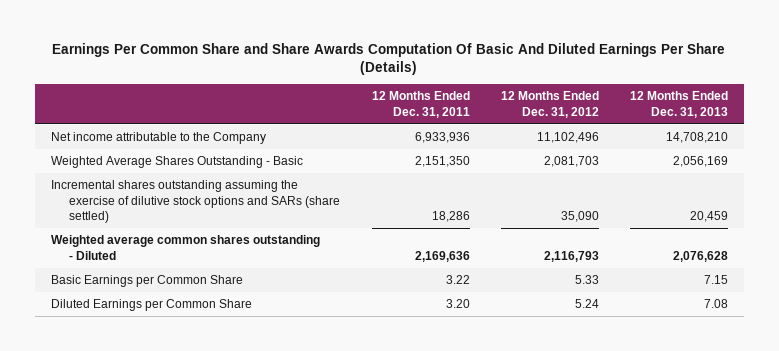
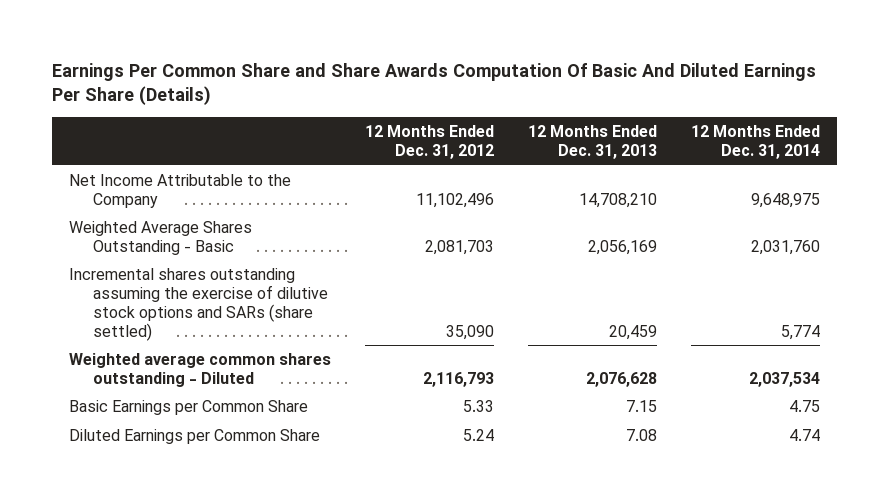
- | 12 Months Ended Dec. 31, 2011 | 12 Months Ended Dec. 31, 2012 | 12 Months Ended Dec. 31, 2013
+ | 12 Months Ended Dec. 31, 2012 | 12 Months Ended Dec. 31, 2013 | 12 Months Ended Dec. 31, 2014
- Net income attributable to the Company | 6,933,936 | 11,102,496 | 14,708,210
+ Net Income Attributable to the Company | 11,102,496 | 14,708,210 | 9,648,975

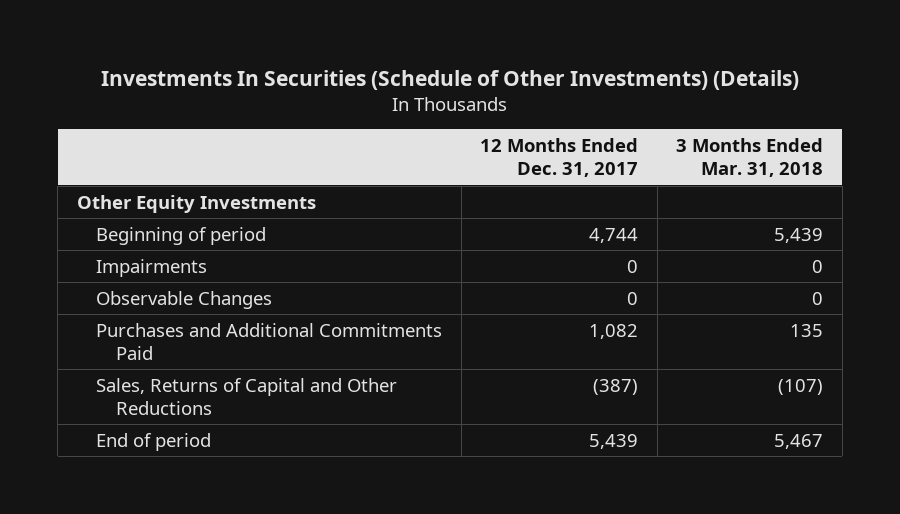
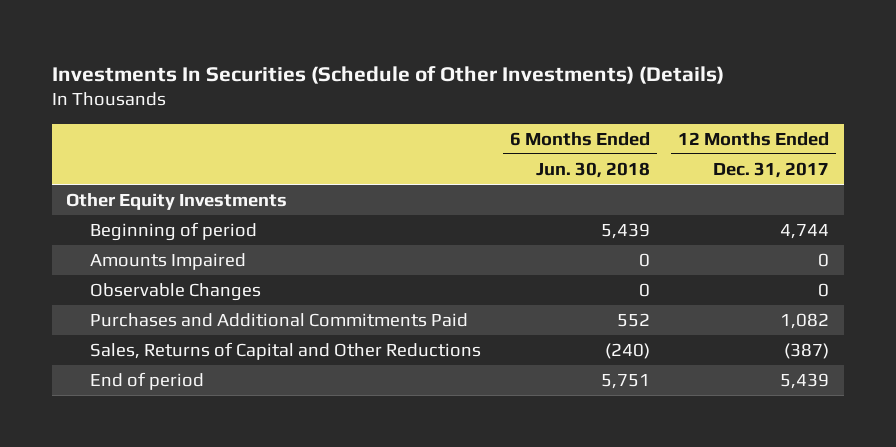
- | 12 Months Ended Dec. 31, 2017 | 3 Months Ended Mar. 31, 2018
+ | 6 Months Ended Jun. 30, 2018 | 12 Months Ended Dec. 31, 2017
- Impairments | 0 | 0
+ Amounts Impaired | 0 | 0

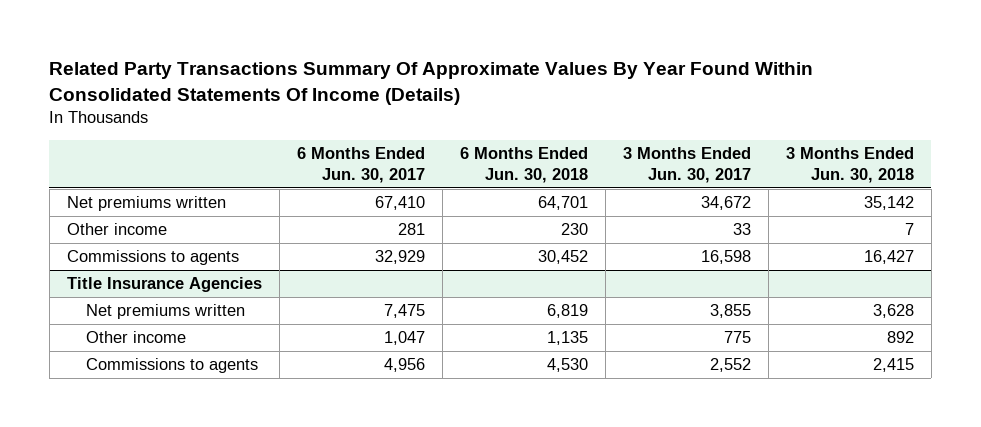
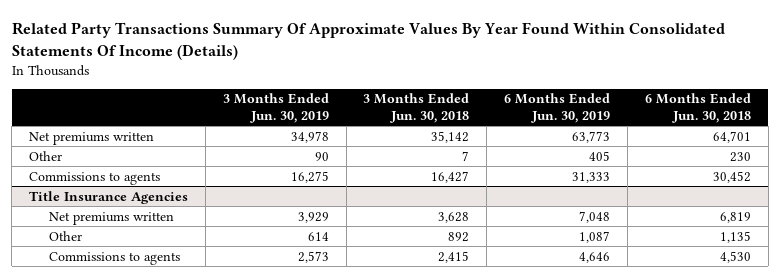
- | 6 Months Ended Jun. 30, 2017 | 6 Months Ended Jun. 30, 2018 | 3 Months Ended Jun. 30, 2017 | 3 Months Ended Jun. 30, 2018
+ | 3 Months Ended Jun. 30, 2019 | 3 Months Ended Jun. 30, 2018 | 6 Months Ended Jun. 30, 2019 | 6 Months Ended Jun. 30, 2018
- Other income | 281 | 230 | 33 | 7
+ Other | 90 | 7 | 405 | 230
@ Title Insurance Agencies
- Other income | 1,047 | 1,135 | 775 | 892
+ Other | 614 | 892 | 1,087 | 1,135

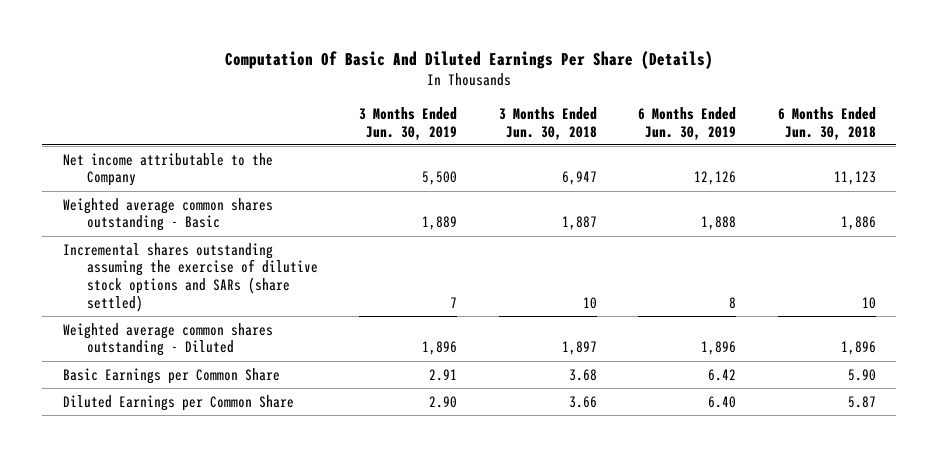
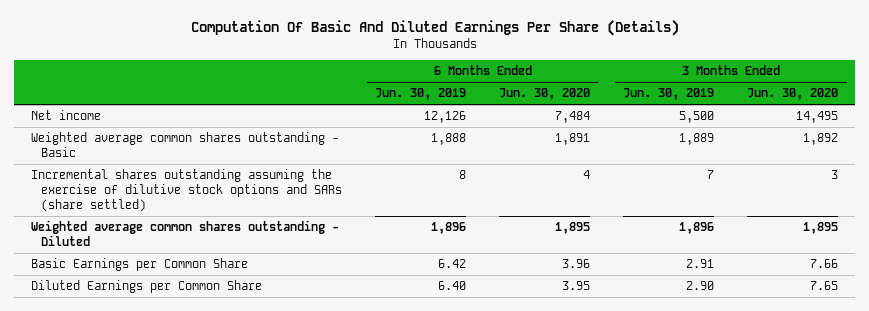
- | 3 Months Ended Jun. 30, 2019 | 3 Months Ended Jun. 30, 2018 | 6 Months Ended Jun. 30, 2019 | 6 Months Ended Jun. 30, 2018
+ | 6 Months Ended Jun. 30, 2019 | 6 Months Ended Jun. 30, 2020 | 3 Months Ended Jun. 30, 2019 | 3 Months Ended Jun. 30, 2020
- Net income attributable to the Company | 5,500 | 6,947 | 12,126 | 11,123
+ Net income | 12,126 | 7,484 | 5,500 | 14,495

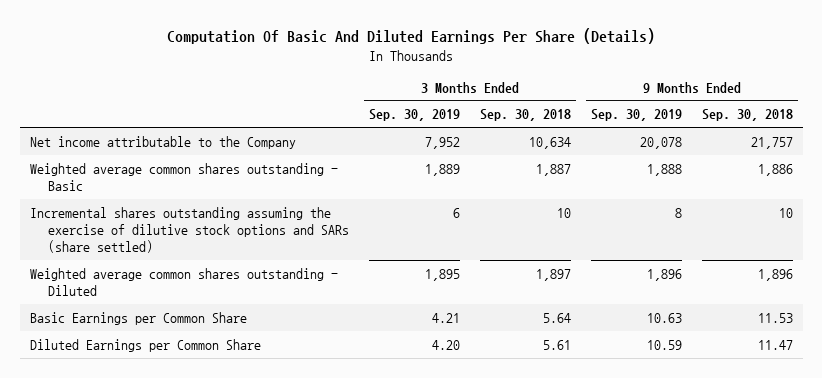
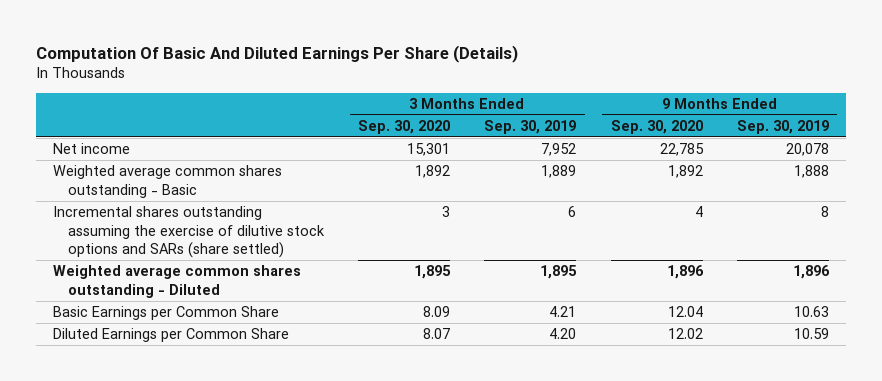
- | 3 Months Ended Sep. 30, 2019 | 3 Months Ended Sep. 30, 2018 | 9 Months Ended Sep. 30, 2019 | 9 Months Ended Sep. 30, 2018
+ | 3 Months Ended Sep. 30, 2020 | 3 Months Ended Sep. 30, 2019 | 9 Months Ended Sep. 30, 2020 | 9 Months Ended Sep. 30, 2019
- Net income attributable to the Company | 7,952 | 10,634 | 20,078 | 21,757
+ Net income | 15,301 | 7,952 | 22,785 | 20,078

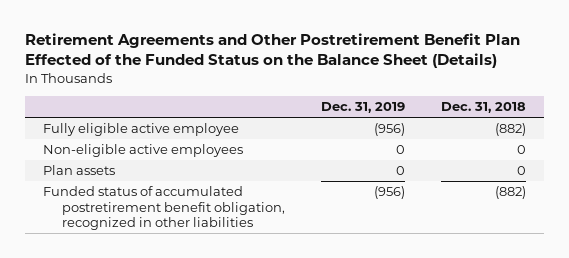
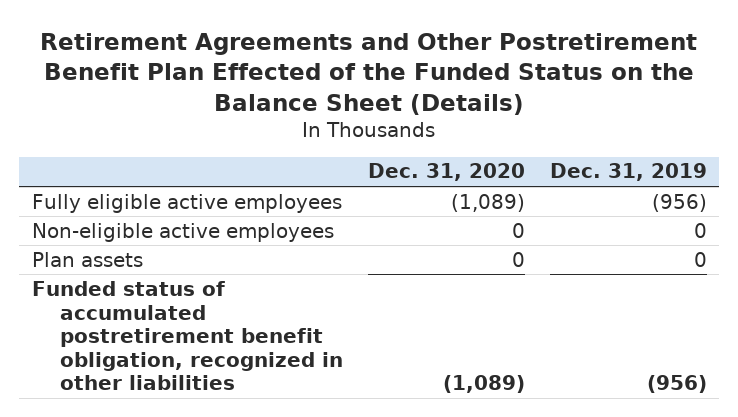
- | Dec. 31, 2019 | Dec. 31, 2018
+ | Dec. 31, 2020 | Dec. 31, 2019
- Fully eligible active employee | (956) | (882)
+ Fully eligible active employees | (1,089) | (956)

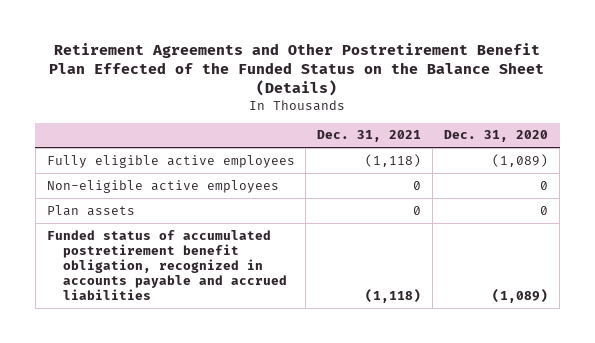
- | Dec. 31, 2020 | Dec. 31, 2019
+ | Dec. 31, 2021 | Dec. 31, 2020
- Funded status of accumulated postretirement benefit obligation, recognized in other liabilities | (1,089) | (956)
+ Funded status of accumulated postretirement benefit obligation, recognized in accounts payable and accrued liabilities | (1,118) | (1,089)

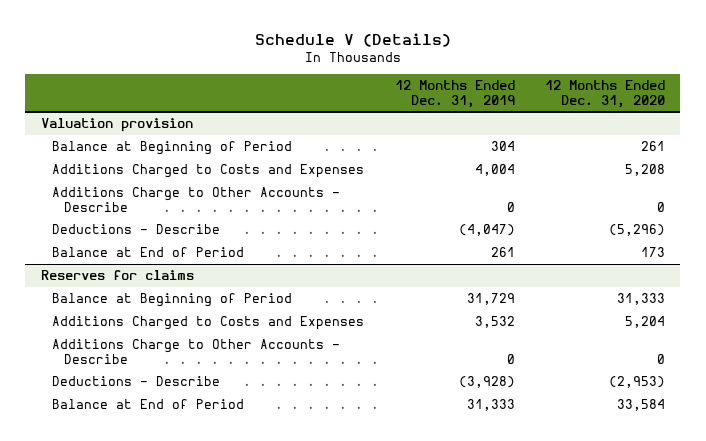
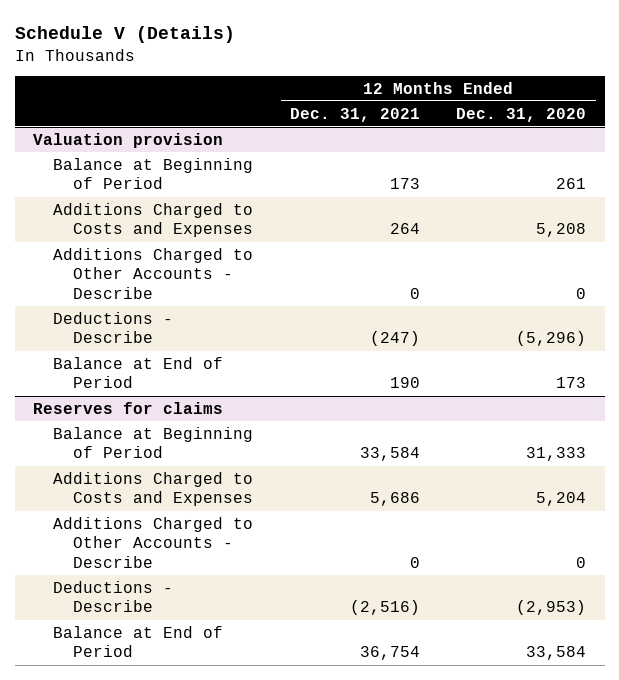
- | 12 Months Ended Dec. 31, 2019 | 12 Months Ended Dec. 31, 2020
+ | 12 Months Ended Dec. 31, 2021 | 12 Months Ended Dec. 31, 2020
@ Valuation provision
- Additions Charge to Other Accounts - Describe | 0 | 0
+ Additions Charged to Other Accounts - Describe | 0 | 0
@ Reserves for claims
- Additions Charge to Other Accounts - Describe | 0 | 0
+ Additions Charged to Other Accounts - Describe | 0 | 0

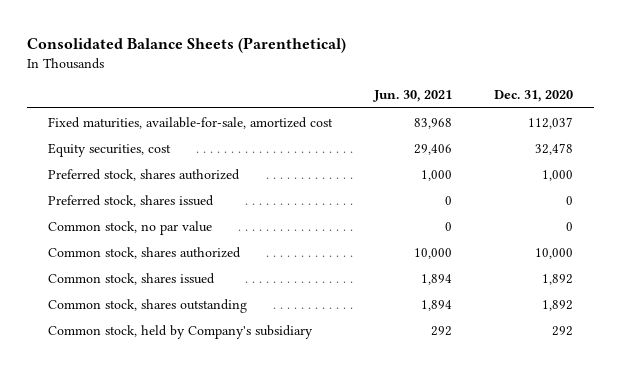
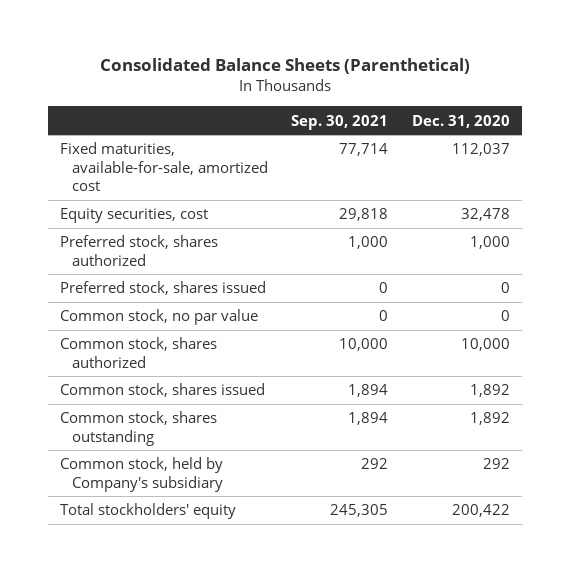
- | Jun. 30, 2021 | Dec. 31, 2020
+ | Sep. 30, 2021 | Dec. 31, 2020
+ Total stockholders' equity | 245,305 | 200,422

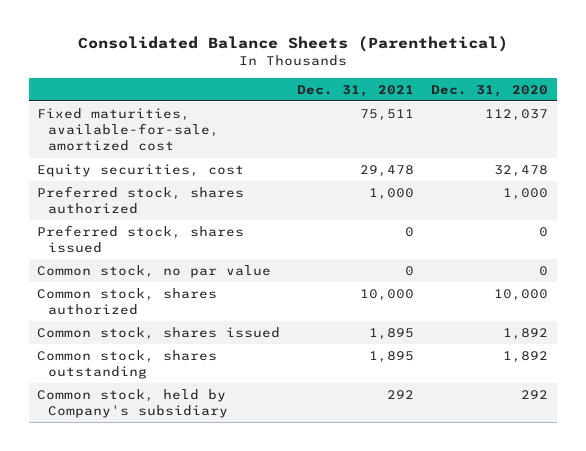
- | Sep. 30, 2021 | Dec. 31, 2020
+ | Dec. 31, 2021 | Dec. 31, 2020
- Total stockholders' equity | 245,305 | 200,422

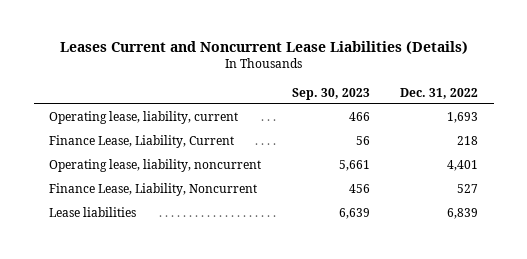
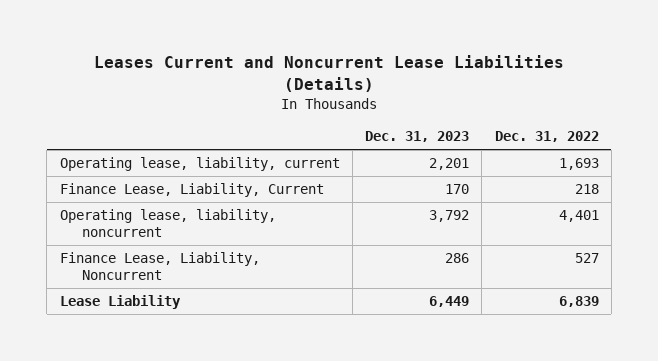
- | Sep. 30, 2023 | Dec. 31, 2022
+ | Dec. 31, 2023 | Dec. 31, 2022
- Lease liabilities | 6,639 | 6,839
+ Lease Liability | 6,449 | 6,839

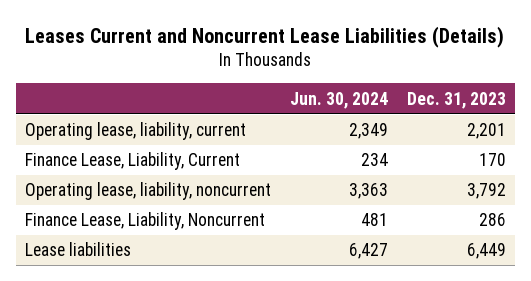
- | Dec. 31, 2023 | Dec. 31, 2022
+ | Jun. 30, 2024 | Dec. 31, 2023
- Lease Liability | 6,449 | 6,839
+ Lease liabilities | 6,427 | 6,449

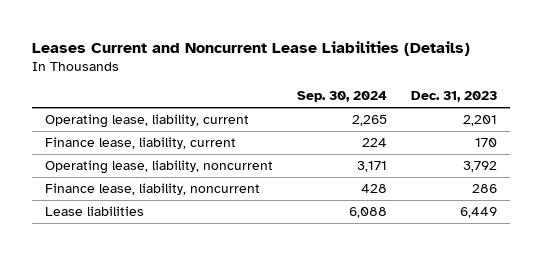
- | Jun. 30, 2024 | Dec. 31, 2023
+ | Sep. 30, 2024 | Dec. 31, 2023
- Finance Lease, Liability, Current | 234 | 170
+ Finance lease, liability, current | 224 | 170
- Finance Lease, Liability, Noncurrent | 481 | 286
+ Finance lease, liability, noncurrent | 428 | 286

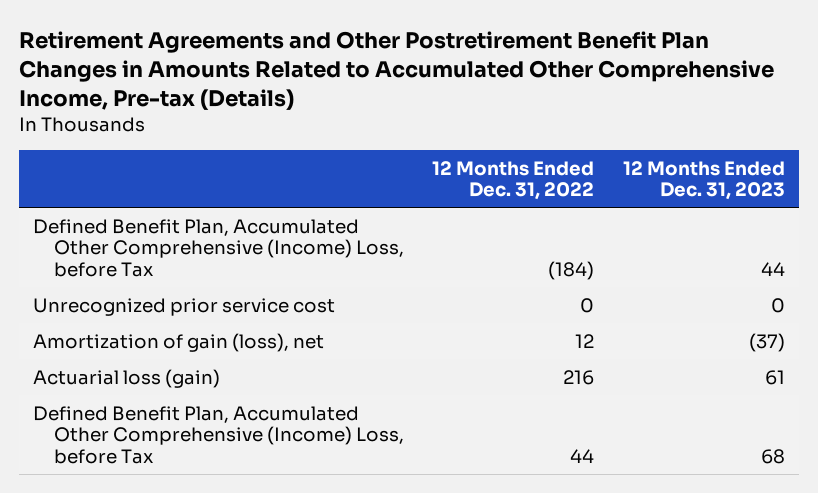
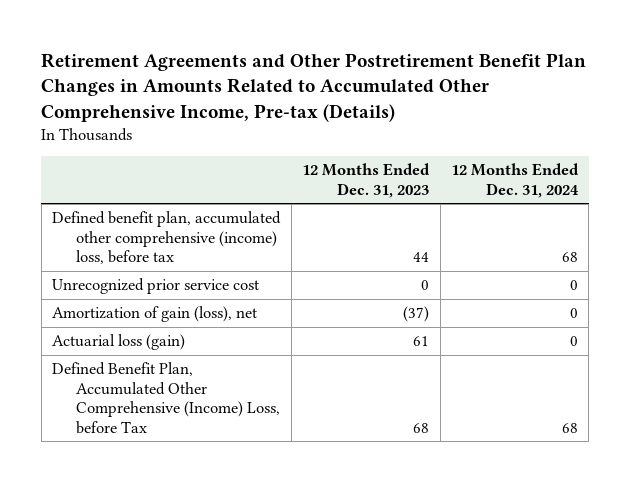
- | 12 Months Ended Dec. 31, 2022 | 12 Months Ended Dec. 31, 2023
+ | 12 Months Ended Dec. 31, 2023 | 12 Months Ended Dec. 31, 2024
- Defined Benefit Plan, Accumulated Other Comprehensive (Income) Loss, before Tax | (184) | 44
+ Defined benefit plan, accumulated other comprehensive (income) loss, before tax | 44 | 68

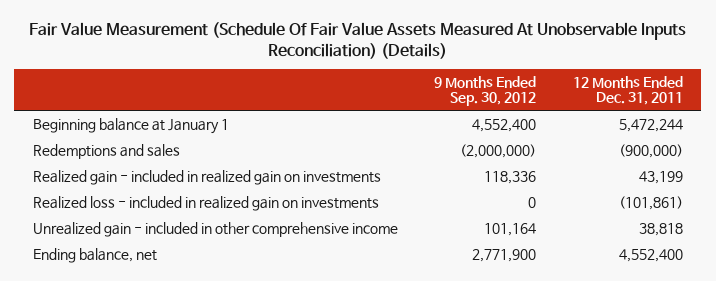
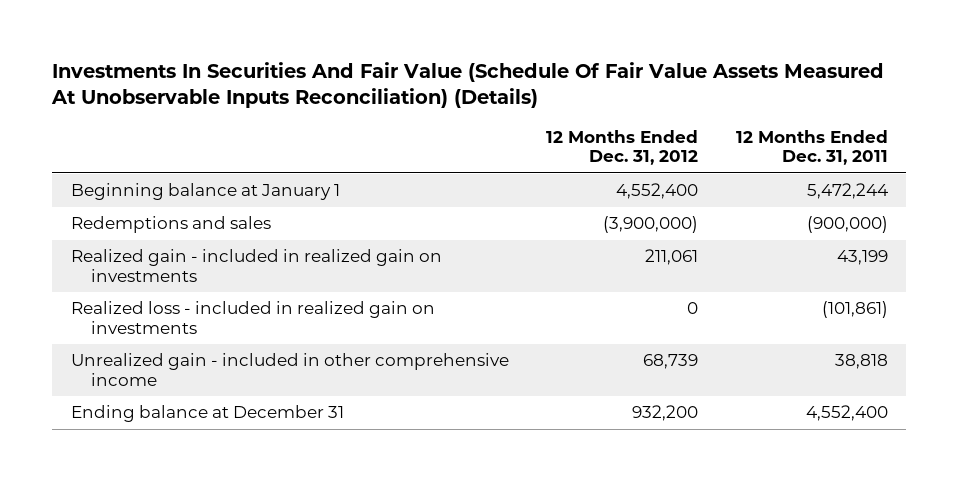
- Fair Value Measurement (Schedule Of Fair Value Assets Measured At Unobservable Inputs Reconciliation) (Details)
+ Investments In Securities And Fair Value (Schedule Of Fair Value Assets Measured At Unobservable Inputs Reconciliation) (Details)
- | 9 Months Ended Sep. 30, 2012 | 12 Months Ended Dec. 31, 2011
+ | 12 Months Ended Dec. 31, 2012 | 12 Months Ended Dec. 31, 2011
- Ending balance, net | 2,771,900 | 4,552,400
+ Ending balance at December 31 | 932,200 | 4,552,400

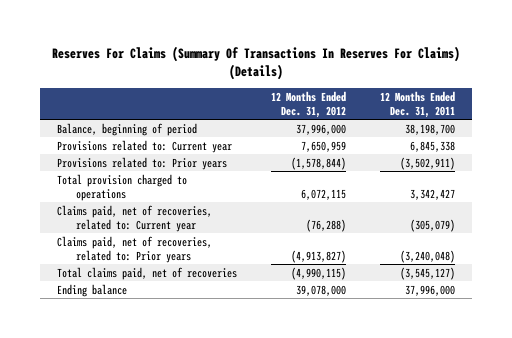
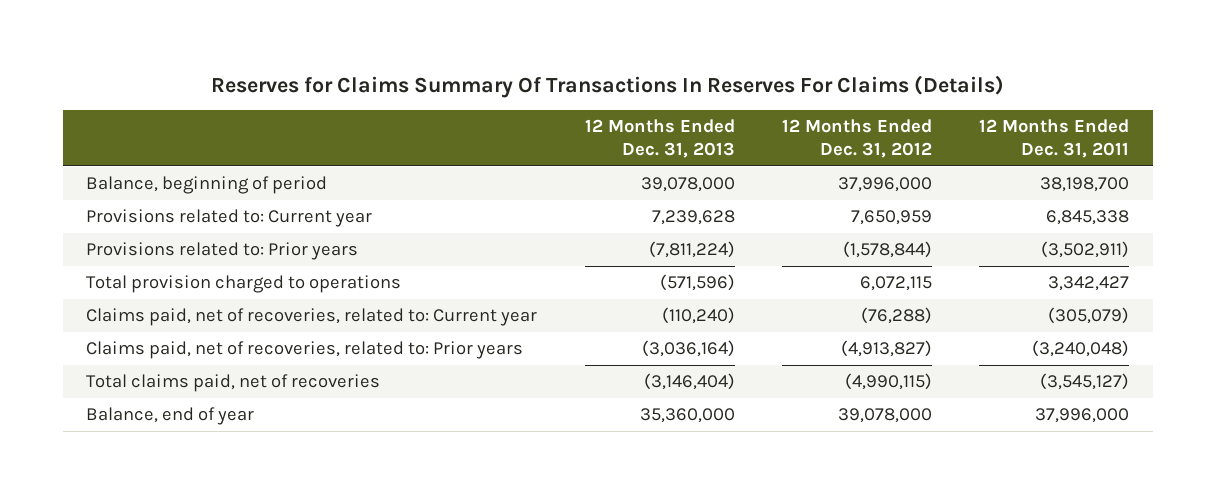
- Reserves For Claims (Summary Of Transactions In Reserves For Claims) (Details)
+ Reserves for Claims Summary Of Transactions In Reserves For Claims (Details)
- | 12 Months Ended Dec. 31, 2012 | 12 Months Ended Dec. 31, 2011
+ | 12 Months Ended Dec. 31, 2013 | 12 Months Ended Dec. 31, 2012 | 12 Months Ended Dec. 31, 2011
- Ending balance | 39,078,000 | 37,996,000
+ Balance, end of year | 35,360,000 | 39,078,000 | 37,996,000

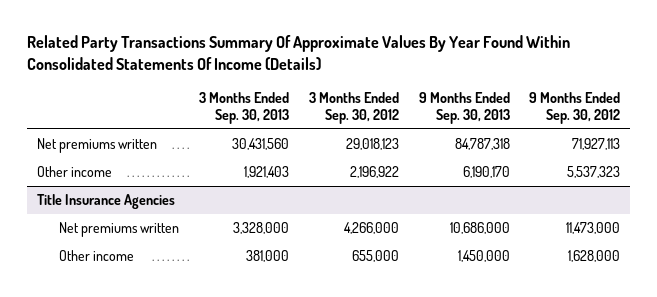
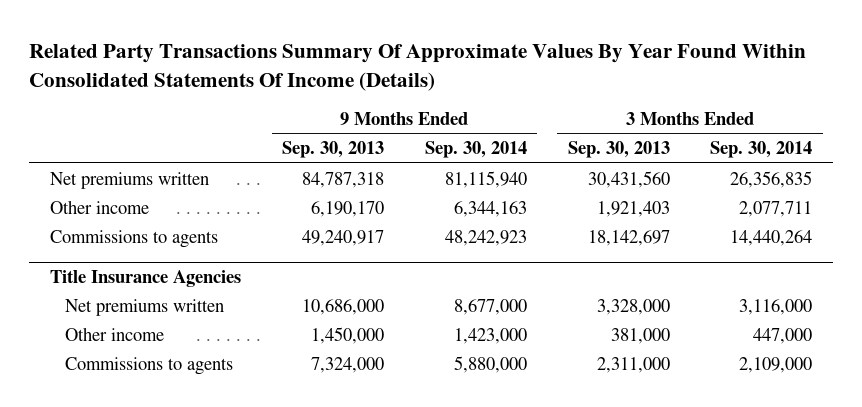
- | 3 Months Ended Sep. 30, 2013 | 3 Months Ended Sep. 30, 2012 | 9 Months Ended Sep. 30, 2013 | 9 Months Ended Sep. 30, 2012
+ | 9 Months Ended Sep. 30, 2013 | 9 Months Ended Sep. 30, 2014 | 3 Months Ended Sep. 30, 2013 | 3 Months Ended Sep. 30, 2014
+ Commissions to agents | 49,240,917 | 48,242,923 | 18,142,697 | 14,440,264
@ Title Insurance Agencies
+ Commissions to agents | 7,324,000 | 5,880,000 | 2,311,000 | 2,109,000

